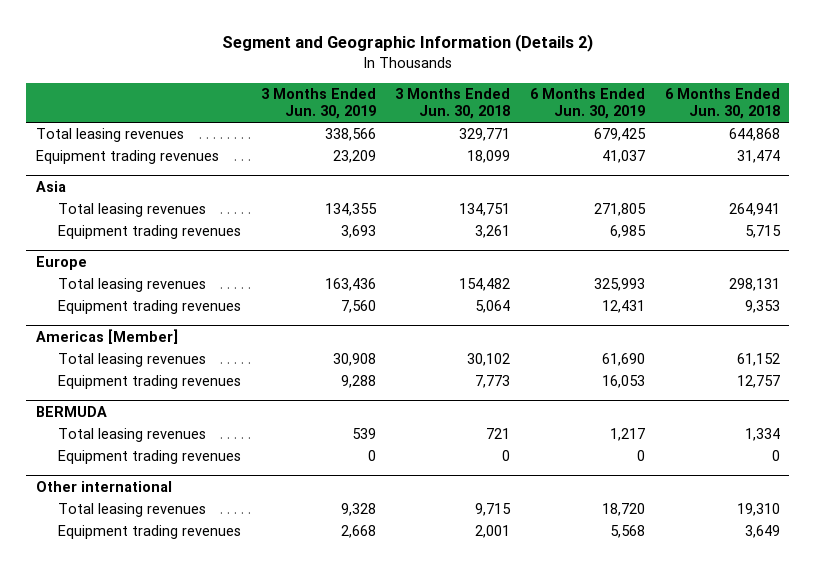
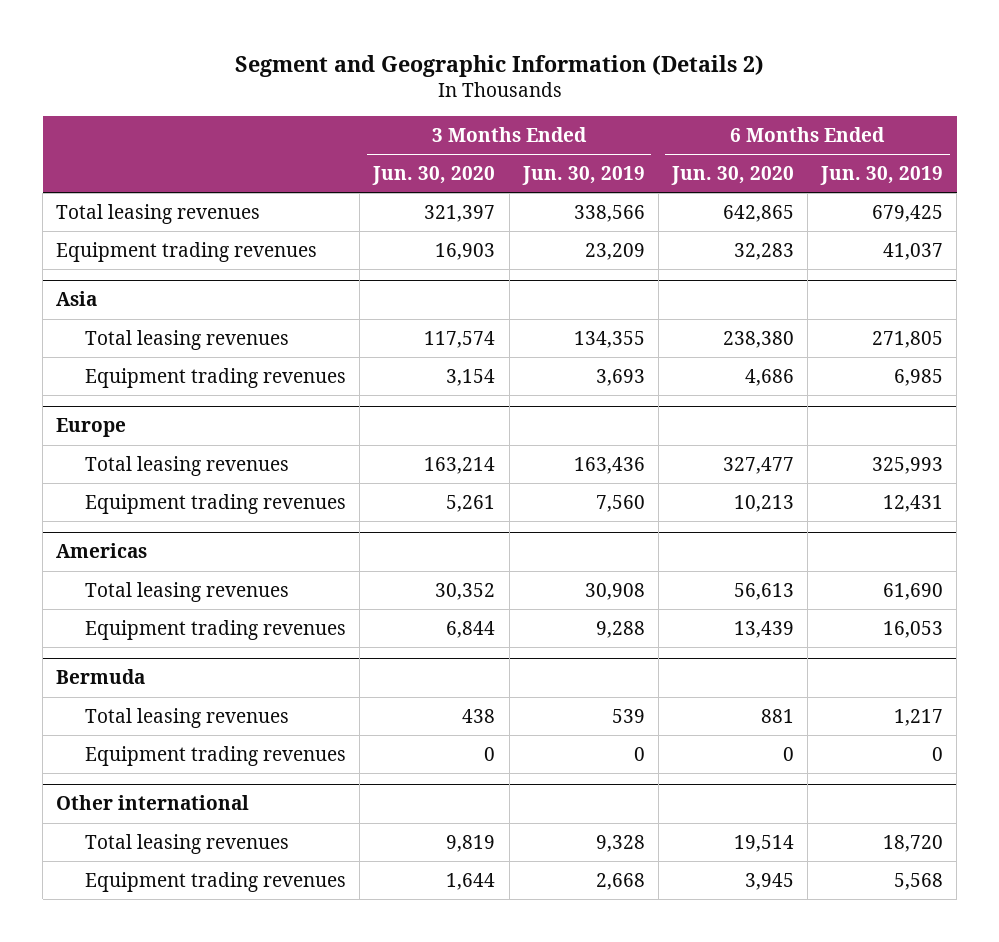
- | 3 Months Ended Jun. 30, 2019 | 3 Months Ended Jun. 30, 2018 | 6 Months Ended Jun. 30, 2019 | 6 Months Ended Jun. 30, 2018
+ | 3 Months Ended Jun. 30, 2020 | 3 Months Ended Jun. 30, 2019 | 6 Months Ended Jun. 30, 2020 | 6 Months Ended Jun. 30, 2019
- Americas [Member]
+ Americas
- BERMUDA
+ Bermuda

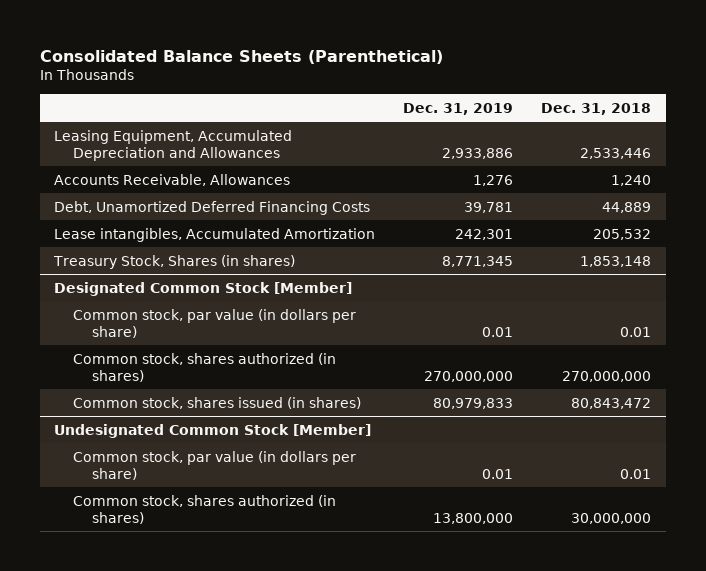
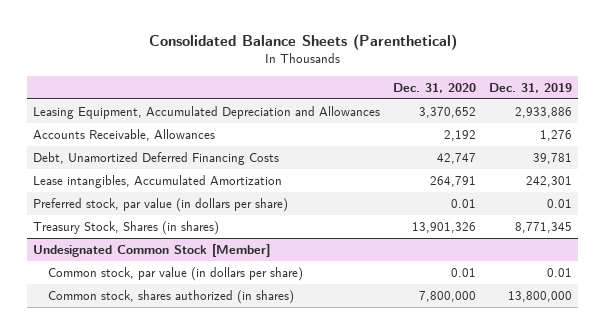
- | Dec. 31, 2019 | Dec. 31, 2018
+ | Dec. 31, 2020 | Dec. 31, 2019
+ Preferred stock, par value (in dollars per share) | 0.01 | 0.01
- Designated Common Stock [Member]
- Common stock, par value (in dollars per share) | 0.01 | 0.01
- Common stock, shares authorized (in shares) | 270,000,000 | 270,000,000
- Common stock, shares issued (in shares) | 80,979,833 | 80,843,472

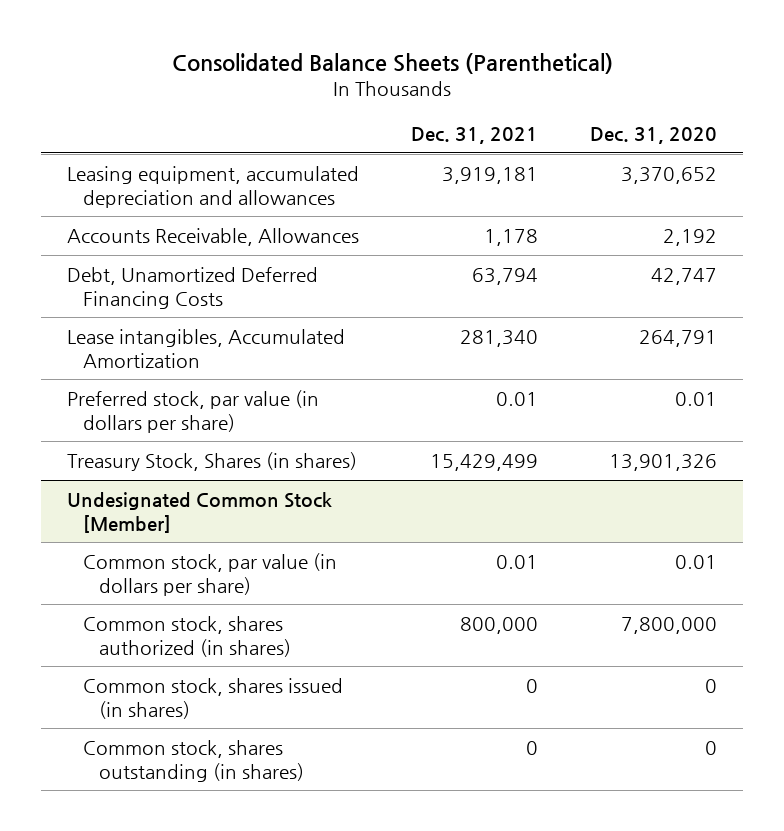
- | Dec. 31, 2020 | Dec. 31, 2019
+ | Dec. 31, 2021 | Dec. 31, 2020
- Leasing Equipment, Accumulated Depreciation and Allowances | 3,370,652 | 2,933,886
+ Leasing equipment, accumulated depreciation and allowances | 3,919,181 | 3,370,652
@ Undesignated Common Stock [Member]
+ Common stock, shares issued (in shares) | 0 | 0
+ Common stock, shares outstanding (in shares) | 0 | 0

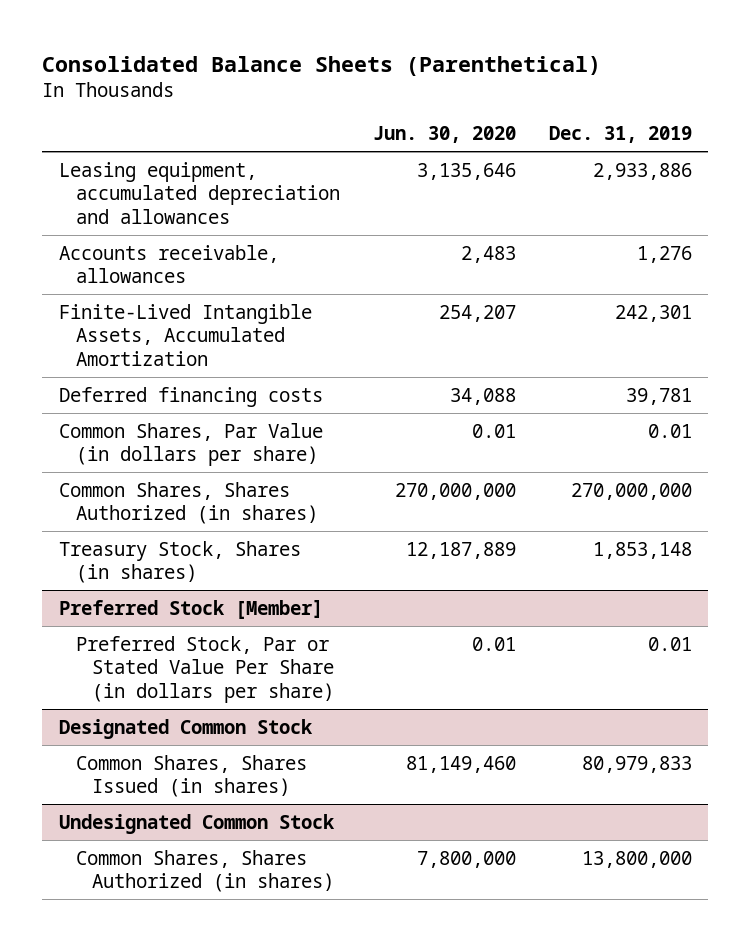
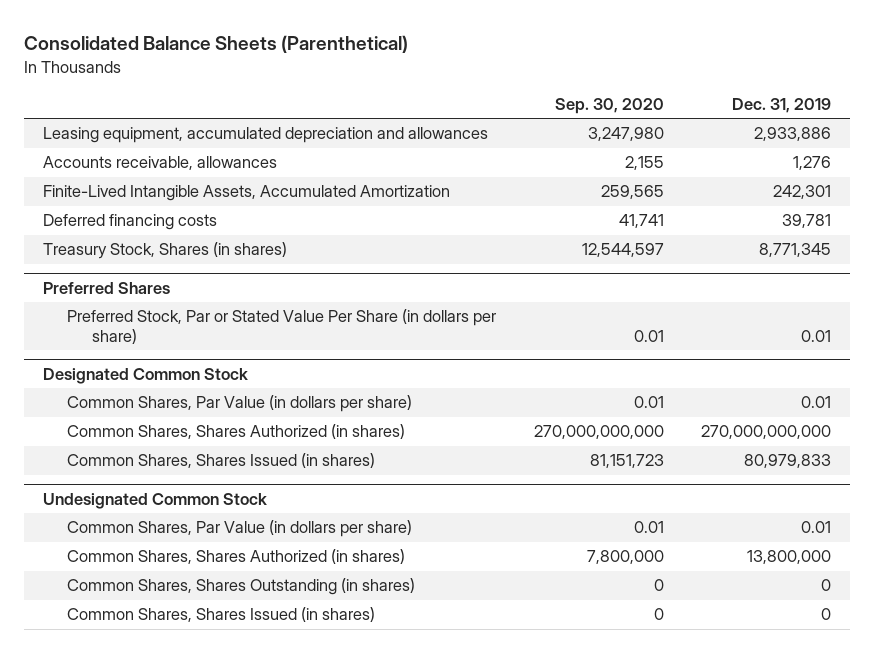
- | Jun. 30, 2020 | Dec. 31, 2019
+ | Sep. 30, 2020 | Dec. 31, 2019
- Common Shares, Par Value (in dollars per share) | 0.01 | 0.01
- Common Shares, Shares Authorized (in shares) | 270,000,000 | 270,000,000
- Treasury Stock, Shares (in shares) | 12,187,889 | 1,853,148
- Preferred Stock [Member]
+ Treasury Stock, Shares (in shares) | 12,544,597 | 8,771,345
+ Preferred Shares
@ Designated Common Stock
+ Common Shares, Par Value (in dollars per share) | 0.01 | 0.01
+ Common Shares, Shares Authorized (in shares) | 270,000,000,000 | 270,000,000,000
@ Undesignated Common Stock
+ Common Shares, Par Value (in dollars per share) | 0.01 | 0.01
+ Common Shares, Shares Outstanding (in shares) | 0 | 0
+ Common Shares, Shares Issued (in shares) | 0 | 0

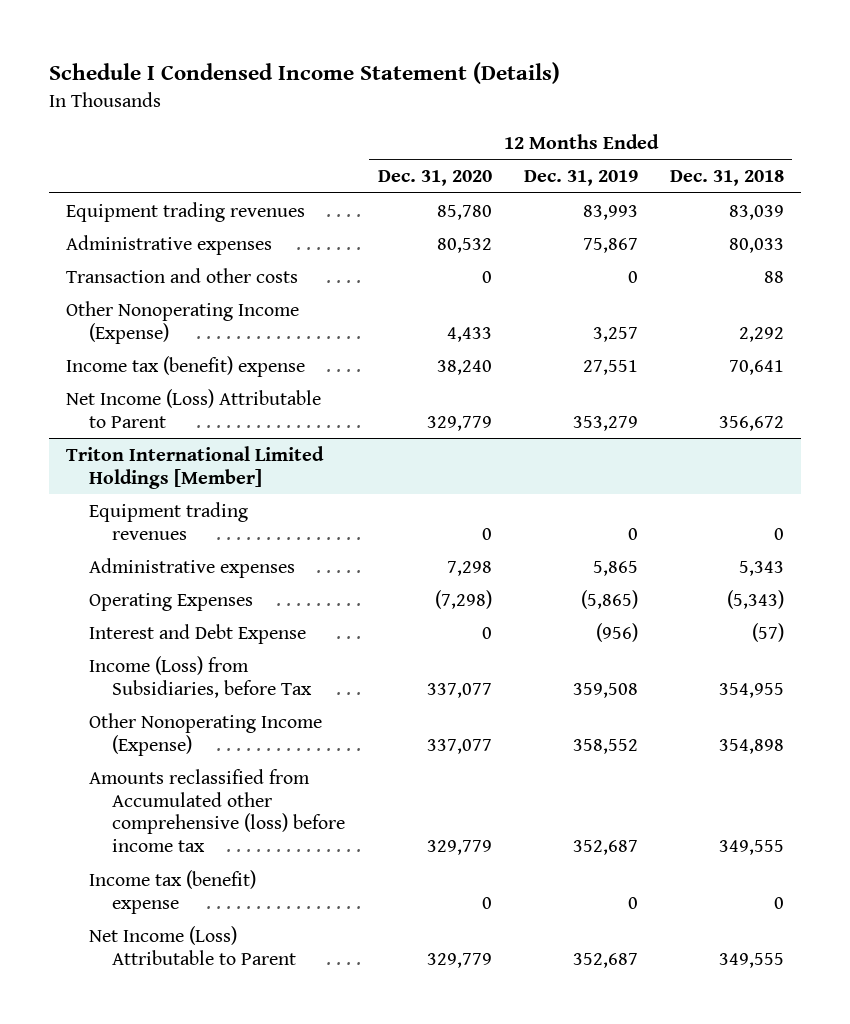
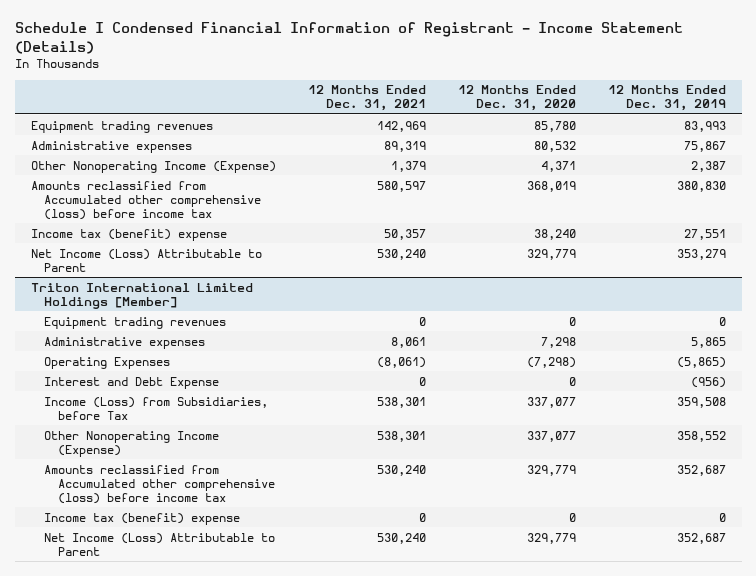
- Schedule I Condensed Income Statement (Details)
+ Schedule I Condensed Financial Information of Registrant - Income Statement (Details)
- | 12 Months Ended Dec. 31, 2020 | 12 Months Ended Dec. 31, 2019 | 12 Months Ended Dec. 31, 2018
+ | 12 Months Ended Dec. 31, 2021 | 12 Months Ended Dec. 31, 2020 | 12 Months Ended Dec. 31, 2019
- Transaction and other costs | 0 | 0 | 88
- Other Nonoperating Income (Expense) | 4,433 | 3,257 | 2,292
+ Other Nonoperating Income (Expense) | 1,379 | 4,371 | 2,387
+ Amounts reclassified from Accumulated other comprehensive (loss) before income tax | 580,597 | 368,019 | 380,830

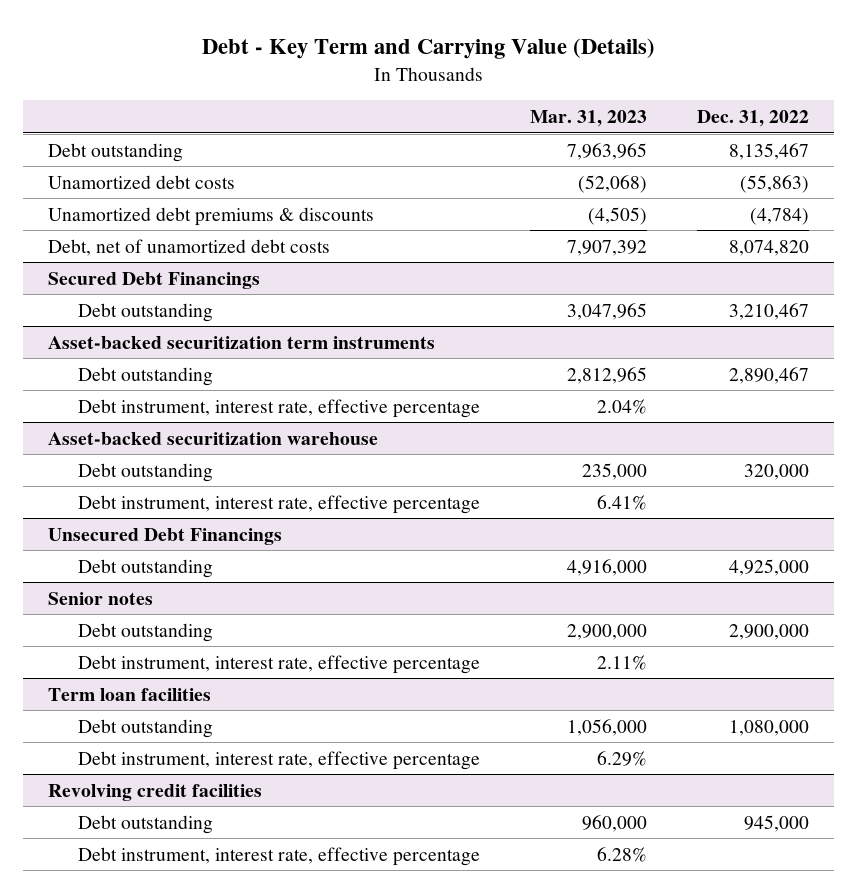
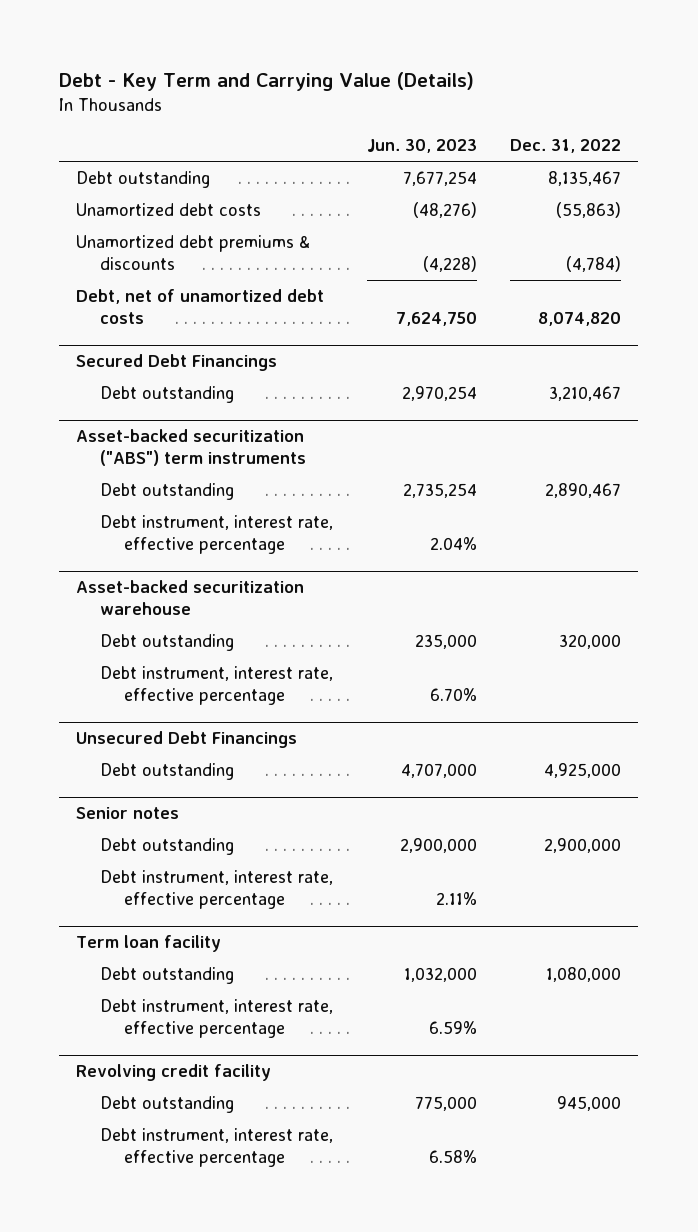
- | Mar. 31, 2023 | Dec. 31, 2022
+ | Jun. 30, 2023 | Dec. 31, 2022
- Asset-backed securitization term instruments
+ Asset-backed securitization ("ABS") term instruments
- Term loan facilities
+ Term loan facility
- Revolving credit facilities
+ Revolving credit facility

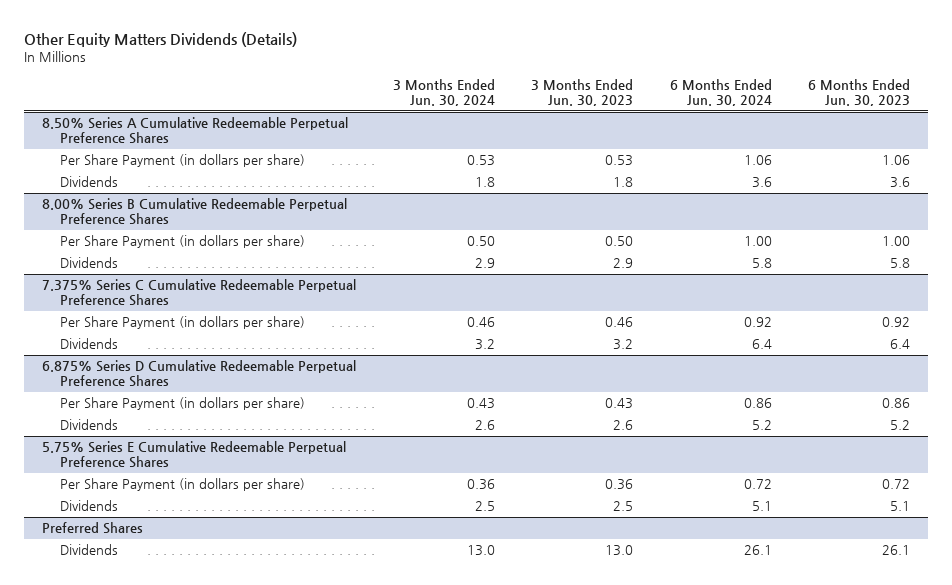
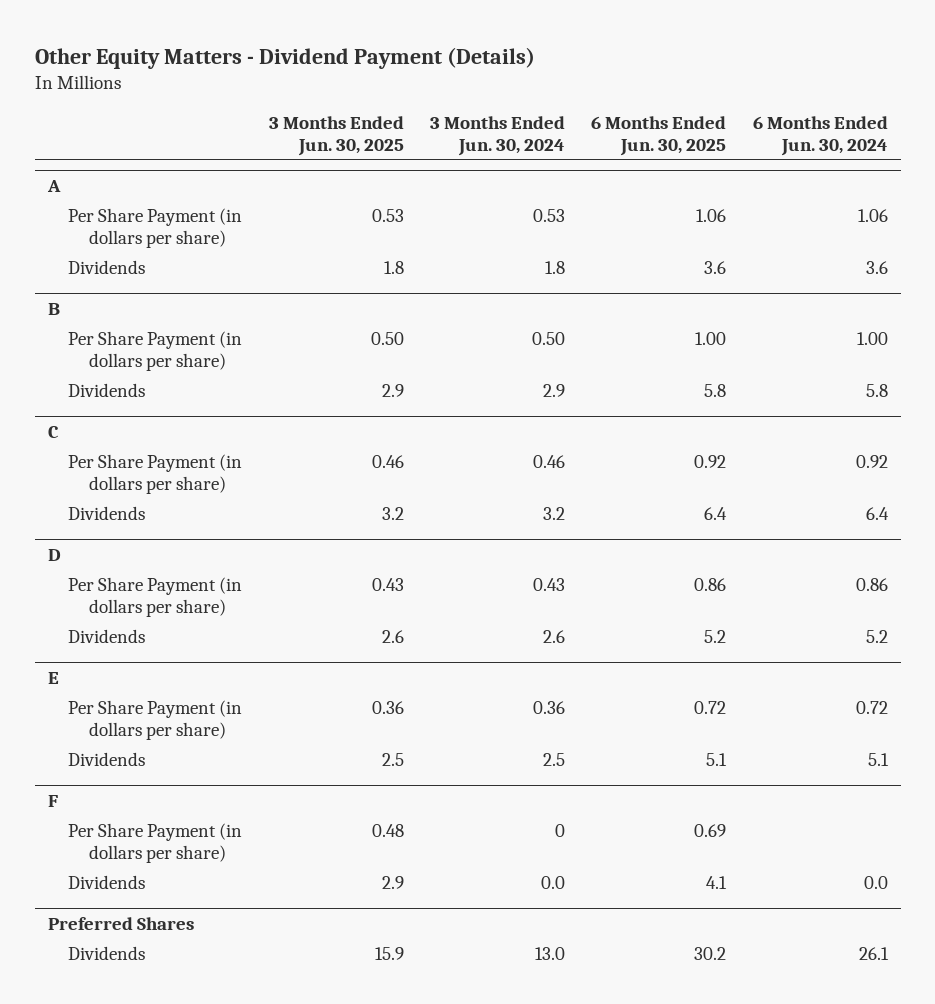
- Other Equity Matters Dividends (Details)
+ Other Equity Matters - Dividend Payment (Details)
- | 3 Months Ended Jun. 30, 2024 | 3 Months Ended Jun. 30, 2023 | 6 Months Ended Jun. 30, 2024 | 6 Months Ended Jun. 30, 2023
+ | 3 Months Ended Jun. 30, 2025 | 3 Months Ended Jun. 30, 2024 | 6 Months Ended Jun. 30, 2025 | 6 Months Ended Jun. 30, 2024
- 8.50% Series A Cumulative Redeemable Perpetual Preference Shares
+ A
- 8.00% Series B Cumulative Redeemable Perpetual Preference Shares
+ B
- 7.375% Series C Cumulative Redeemable Perpetual Preference Shares
+ C
- 6.875% Series D Cumulative Redeemable Perpetual Preference Shares
+ D
- 5.75% Series E Cumulative Redeemable Perpetual Preference Shares
+ E
+ F
+ Per Share Payment (in dollars per share) | 0.48 | 0 | 0.69 |
+ Dividends | 2.9 | 0.0 | 4.1 | 0.0

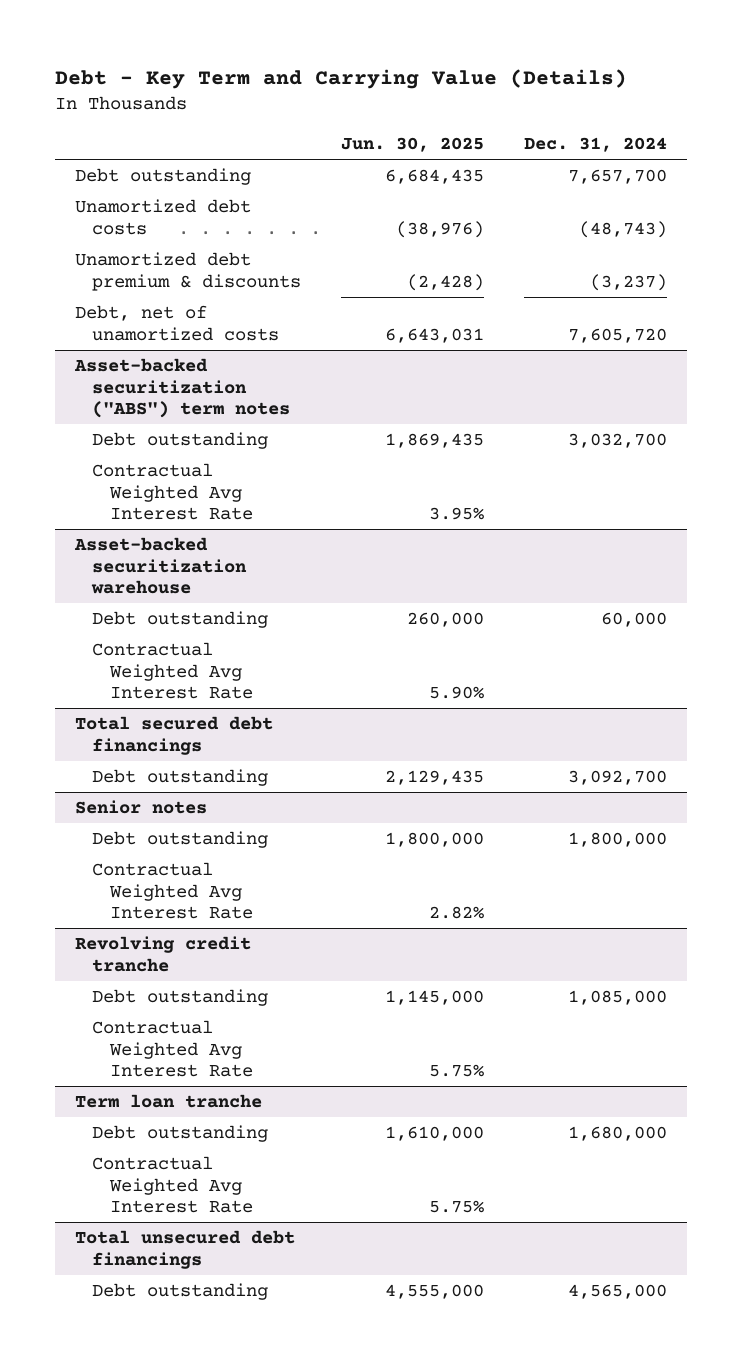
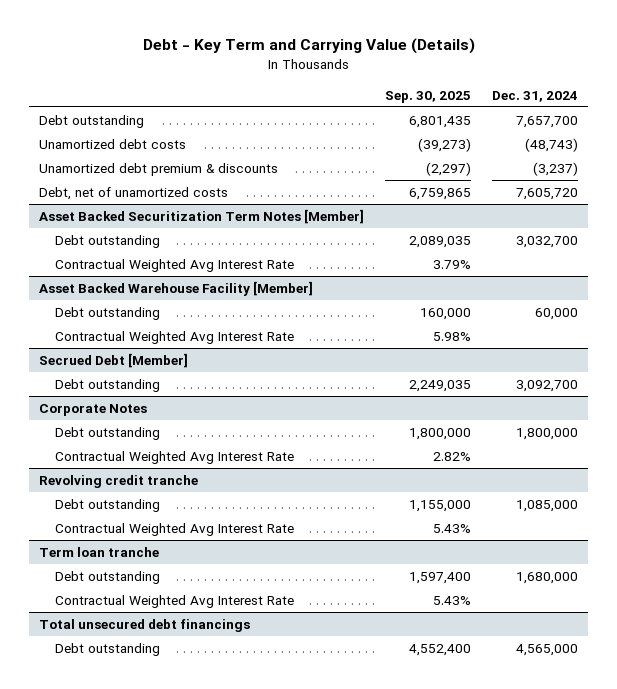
- | Jun. 30, 2025 | Dec. 31, 2024
+ | Sep. 30, 2025 | Dec. 31, 2024
- Asset-backed securitization ("ABS") term notes
+ Asset Backed Securitization Term Notes [Member]
- Asset-backed securitization warehouse
+ Asset Backed Warehouse Facility [Member]
- Total secured debt financings
+ Secrued Debt [Member]
- Senior notes
+ Corporate Notes

